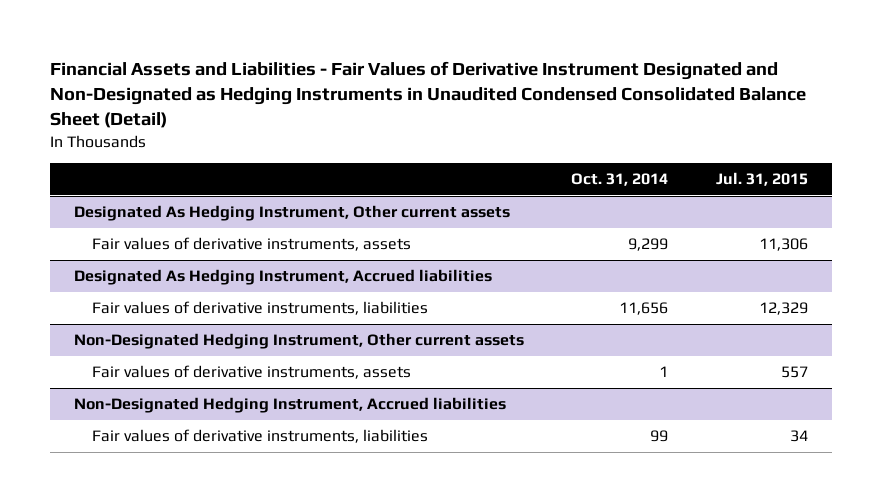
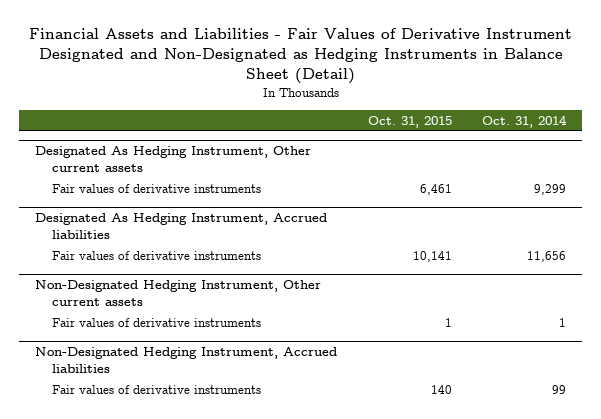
- Financial Assets and Liabilities - Fair Values of Derivative Instrument Designated and Non-Designated as Hedging Instruments in Unaudited Condensed Consolidated Balance Sheet (Detail)
+ Financial Assets and Liabilities - Fair Values of Derivative Instrument Designated and Non-Designated as Hedging Instruments in Balance Sheet (Detail)
- | Oct. 31, 2014 | Jul. 31, 2015
+ | Oct. 31, 2015 | Oct. 31, 2014
@ Designated As Hedging Instrument, Other current assets
- Fair values of derivative instruments, assets | 9,299 | 11,306
+ Fair values of derivative instruments | 6,461 | 9,299
@ Designated As Hedging Instrument, Accrued liabilities
- Fair values of derivative instruments, liabilities | 11,656 | 12,329
+ Fair values of derivative instruments | 10,141 | 11,656
@ Non-Designated Hedging Instrument, Other current assets
- Fair values of derivative instruments, assets | 1 | 557
+ Fair values of derivative instruments | 1 | 1
@ Non-Designated Hedging Instrument, Accrued liabilities
- Fair values of derivative instruments, liabilities | 99 | 34
+ Fair values of derivative instruments | 140 | 99

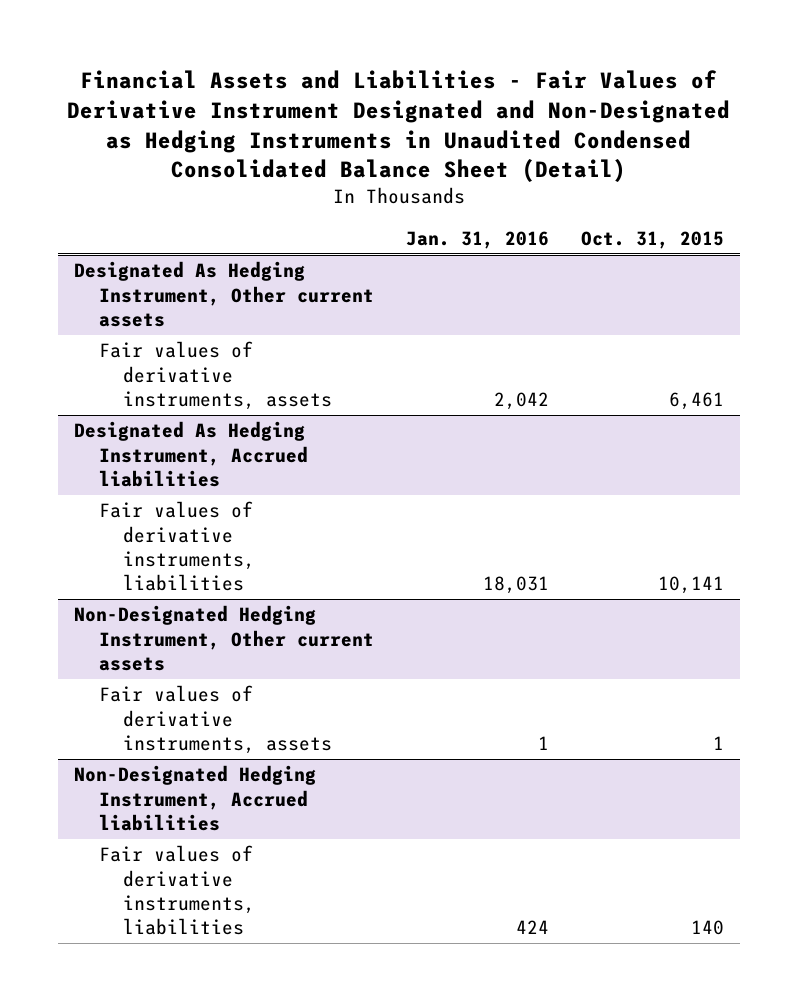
- Financial Assets and Liabilities - Fair Values of Derivative Instrument Designated and Non-Designated as Hedging Instruments in Balance Sheet (Detail)
+ Financial Assets and Liabilities - Fair Values of Derivative Instrument Designated and Non-Designated as Hedging Instruments in Unaudited Condensed Consolidated Balance Sheet (Detail)
- | Oct. 31, 2015 | Oct. 31, 2014
+ | Jan. 31, 2016 | Oct. 31, 2015
@ Designated As Hedging Instrument, Other current assets
- Fair values of derivative instruments | 6,461 | 9,299
+ Fair values of derivative instruments, assets | 2,042 | 6,461
@ Designated As Hedging Instrument, Accrued liabilities
- Fair values of derivative instruments | 10,141 | 11,656
+ Fair values of derivative instruments, liabilities | 18,031 | 10,141
@ Non-Designated Hedging Instrument, Other current assets
- Fair values of derivative instruments | 1 | 1
+ Fair values of derivative instruments, assets | 1 | 1
@ Non-Designated Hedging Instrument, Accrued liabilities
- Fair values of derivative instruments | 140 | 99
+ Fair values of derivative instruments, liabilities | 424 | 140

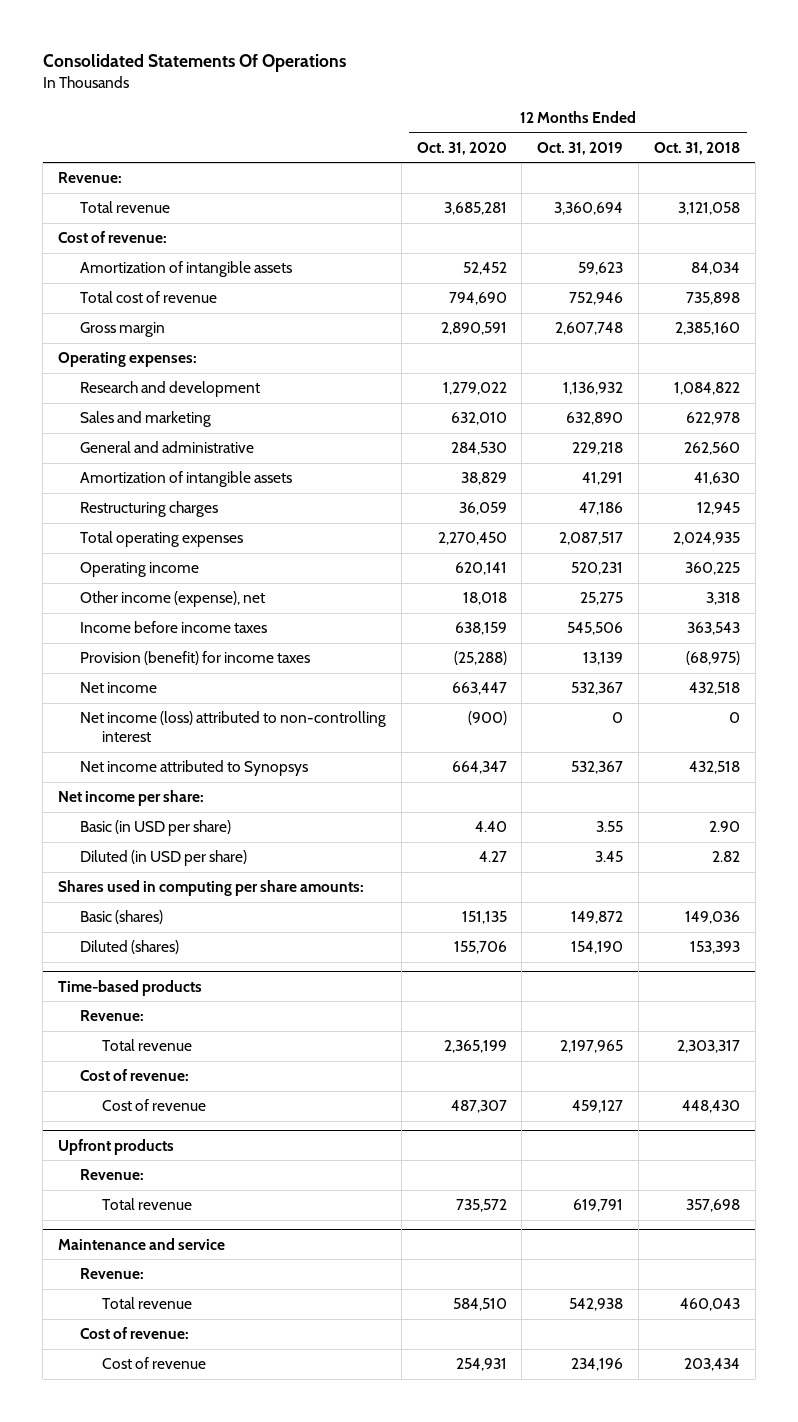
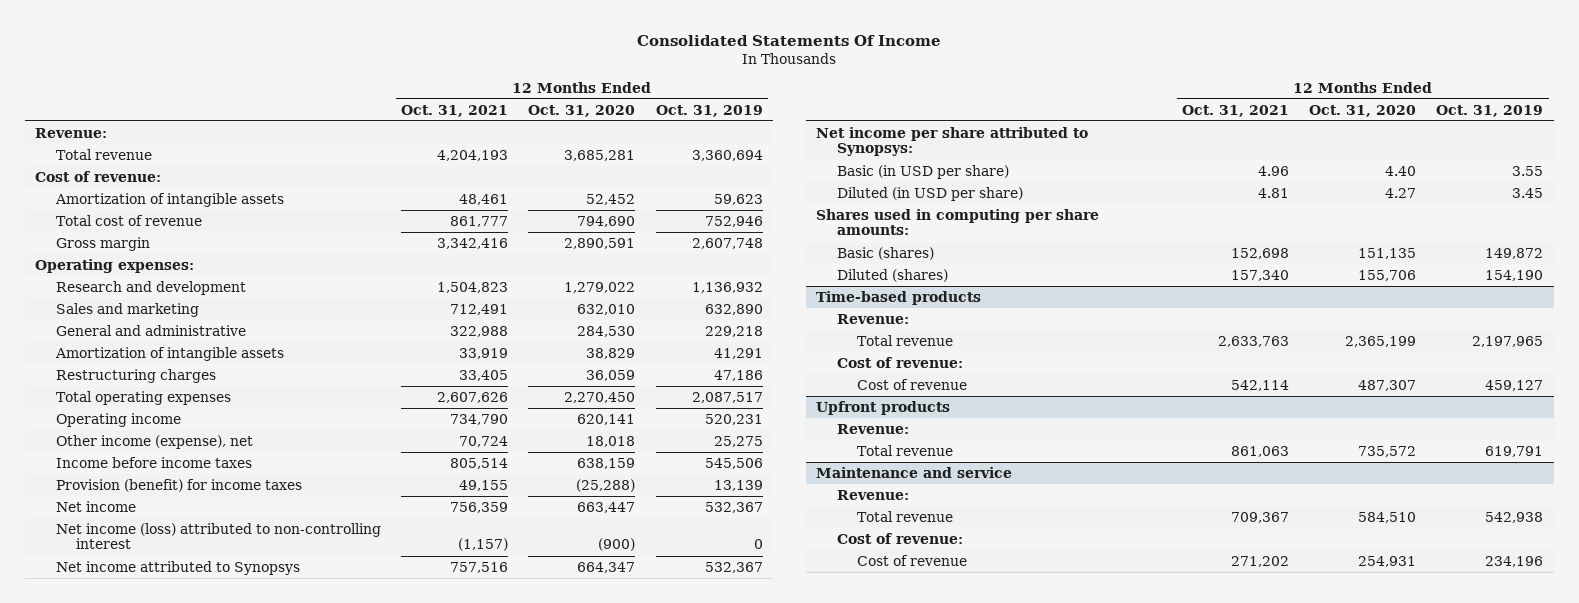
- Consolidated Statements Of Operations
+ Consolidated Statements Of Income
- | 12 Months Ended Oct. 31, 2020 | 12 Months Ended Oct. 31, 2019 | 12 Months Ended Oct. 31, 2018
+ | 12 Months Ended Oct. 31, 2021 | 12 Months Ended Oct. 31, 2020 | 12 Months Ended Oct. 31, 2019
- Net income per share:
+ Net income per share attributed to Synopsys:

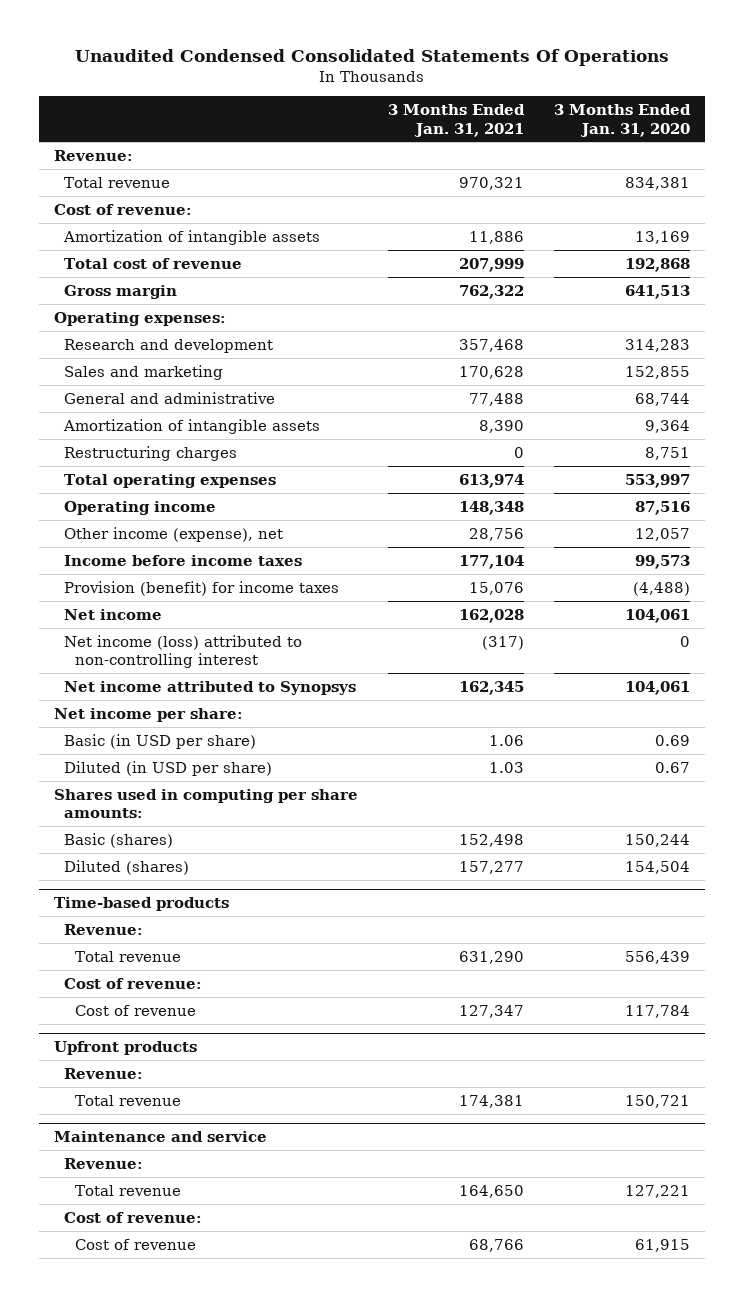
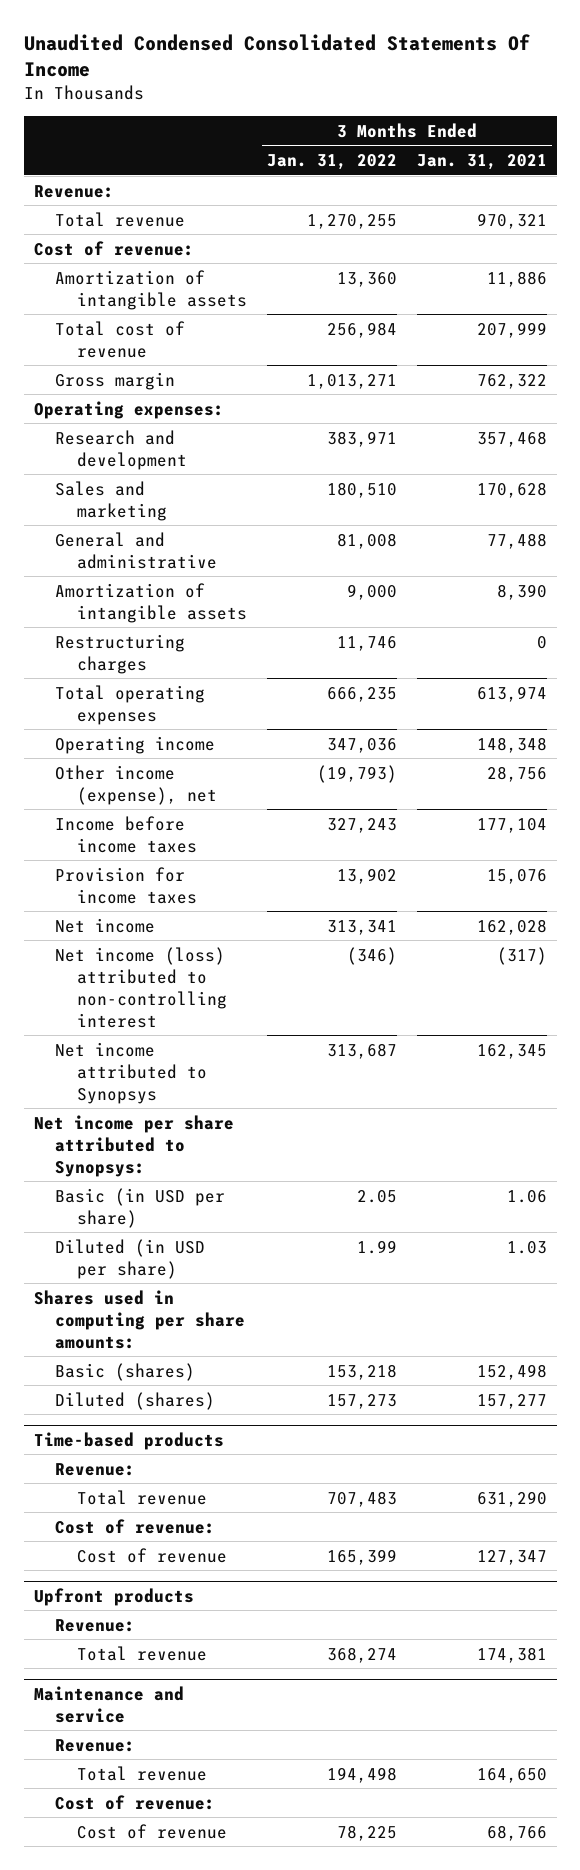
- Unaudited Condensed Consolidated Statements Of Operations
+ Unaudited Condensed Consolidated Statements Of Income
- | 3 Months Ended Jan. 31, 2021 | 3 Months Ended Jan. 31, 2020
+ | 3 Months Ended Jan. 31, 2022 | 3 Months Ended Jan. 31, 2021
- Provision (benefit) for income taxes | 15,076 | (4,488)
+ Provision for income taxes | 13,902 | 15,076
- Net income per share:
+ Net income per share attributed to Synopsys:

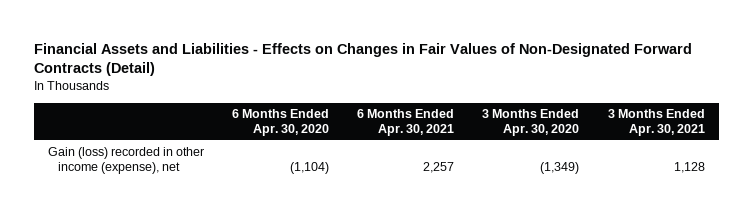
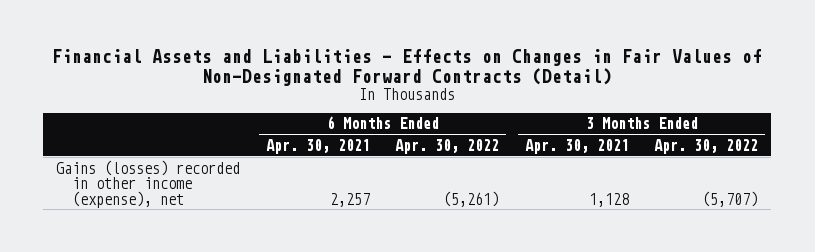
- | 6 Months Ended Apr. 30, 2020 | 6 Months Ended Apr. 30, 2021 | 3 Months Ended Apr. 30, 2020 | 3 Months Ended Apr. 30, 2021
+ | 6 Months Ended Apr. 30, 2021 | 6 Months Ended Apr. 30, 2022 | 3 Months Ended Apr. 30, 2021 | 3 Months Ended Apr. 30, 2022
- Gain (loss) recorded in other income (expense), net | (1,104) | 2,257 | (1,349) | 1,128
+ Gains (losses) recorded in other income (expense), net | 2,257 | (5,261) | 1,128 | (5,707)

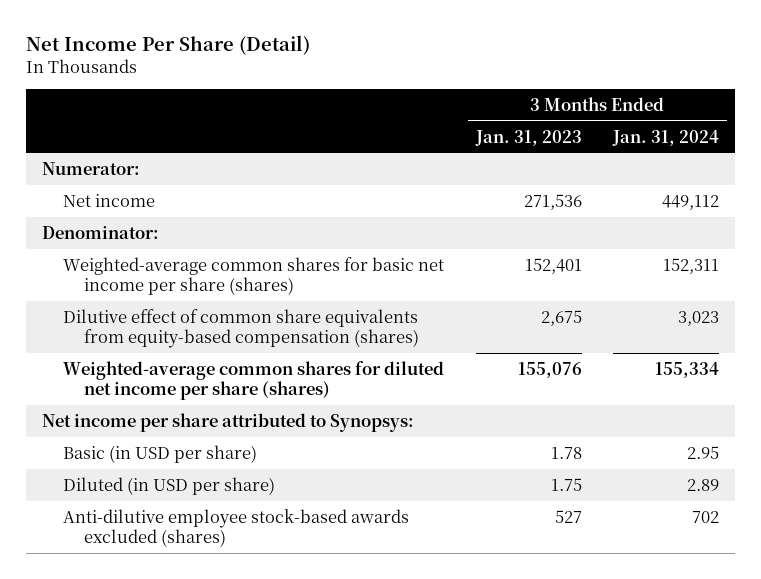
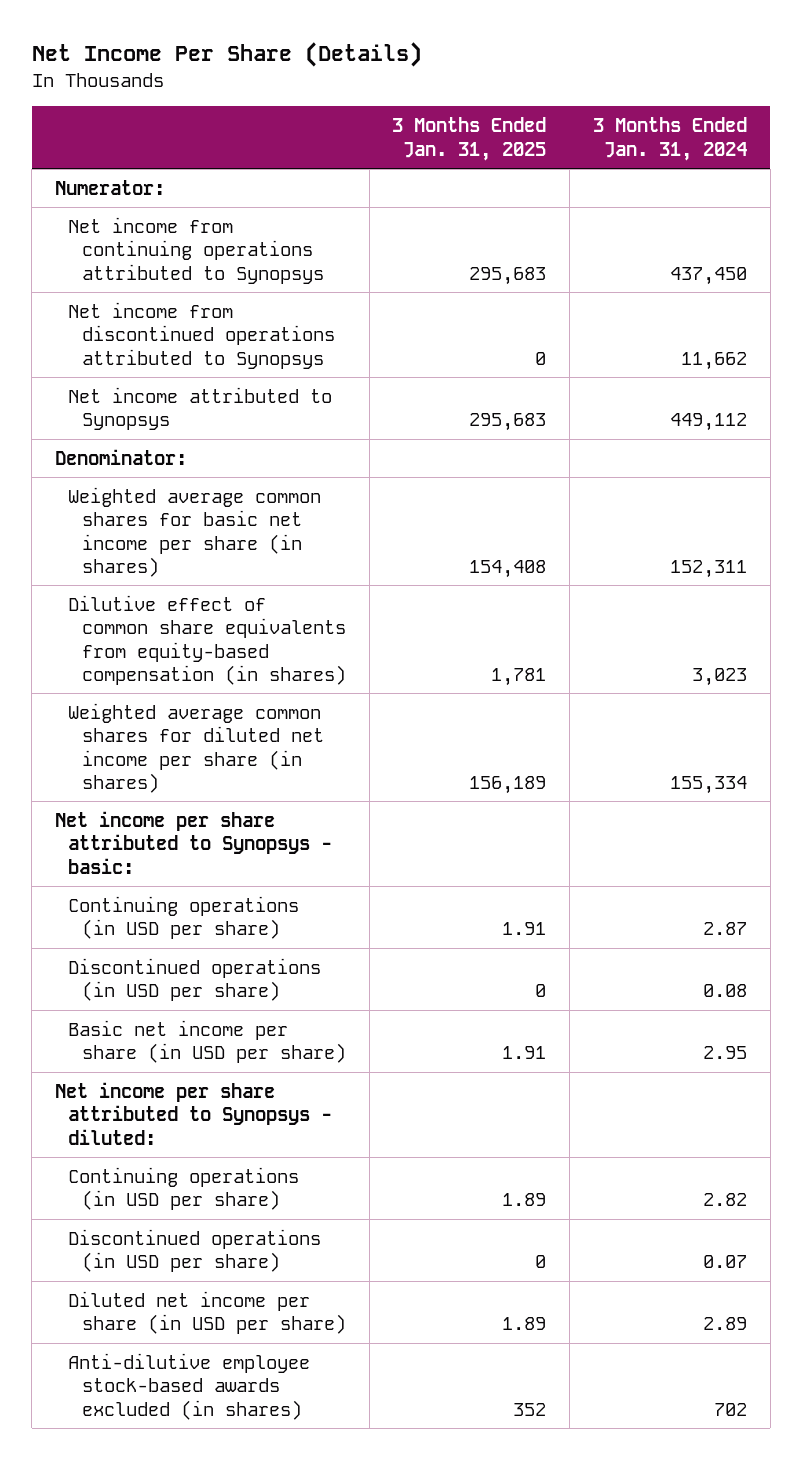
- Net Income Per Share (Detail)
+ Net Income Per Share (Details)
- | 3 Months Ended Jan. 31, 2023 | 3 Months Ended Jan. 31, 2024
+ | 3 Months Ended Jan. 31, 2025 | 3 Months Ended Jan. 31, 2024
- Net income | 271,536 | 449,112
+ Net income from continuing operations attributed to Synopsys | 295,683 | 437,450
+ Net income from discontinued operations attributed to Synopsys | 0 | 11,662
+ Net income attributed to Synopsys | 295,683 | 449,112
- Weighted-average common shares for basic net income per share (shares) | 152,401 | 152,311
- Dilutive effect of common share equivalents from equity-based compensation (shares) | 2,675 | 3,023
- Weighted-average common shares for diluted net income per share (shares) | 155,076 | 155,334
- Net income per share attributed to Synopsys:
- Basic (in USD per share) | 1.78 | 2.95
- Diluted (in USD per share) | 1.75 | 2.89
- Anti-dilutive employee stock-based awards excluded (shares) | 527 | 702
+ Weighted average common shares for basic net income per share (in shares) | 154,408 | 152,311
+ Dilutive effect of common share equivalents from equity-based compensation (in shares) | 1,781 | 3,023
+ Weighted average common shares for diluted net income per share (in shares) | 156,189 | 155,334
+ Net income per share attributed to Synopsys - basic:
+ Continuing operations (in USD per share) | 1.91 | 2.87
+ Discontinued operations (in USD per share) | 0 | 0.08
+ Basic net income per share (in USD per share) | 1.91 | 2.95
+ Net income per share attributed to Synopsys - diluted:
+ Continuing operations (in USD per share) | 1.89 | 2.82
+ Discontinued operations (in USD per share) | 0 | 0.07
+ Diluted net income per share (in USD per share) | 1.89 | 2.89
+ Anti-dilutive employee stock-based awards excluded (in shares) | 352 | 702

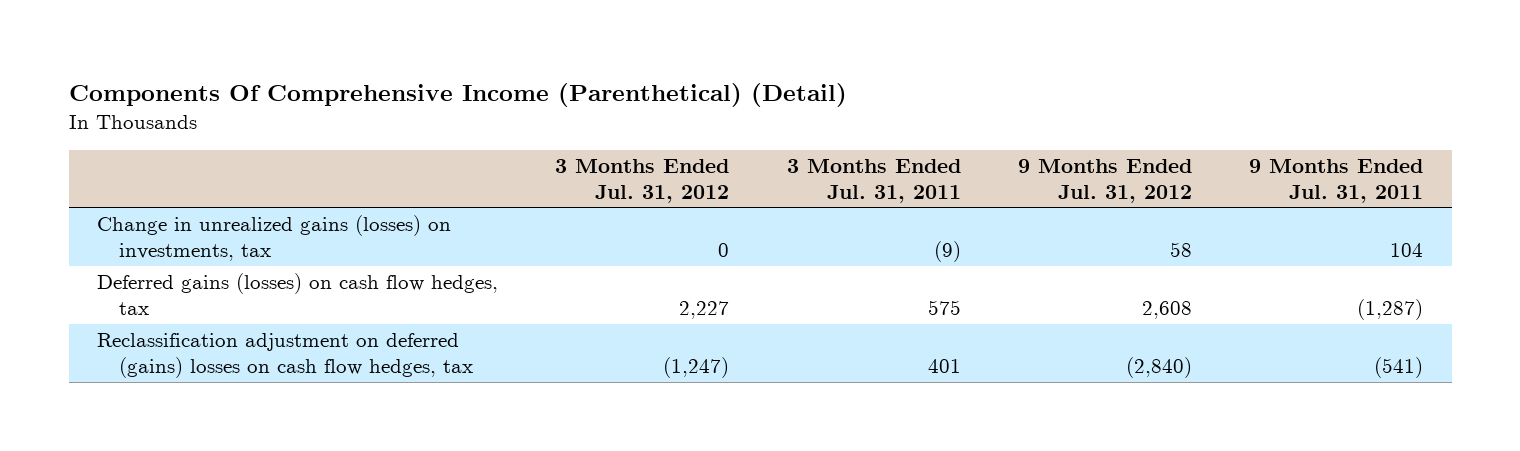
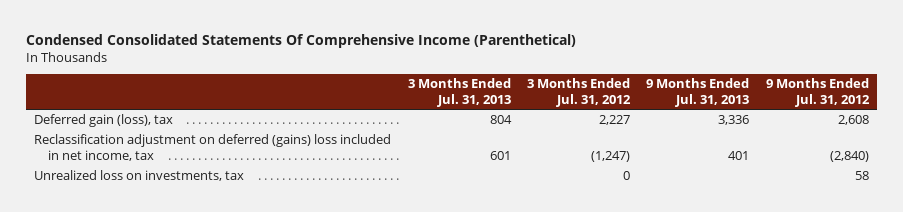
- Components Of Comprehensive Income (Parenthetical) (Detail)
+ Condensed Consolidated Statements Of Comprehensive Income (Parenthetical)
- | 3 Months Ended Jul. 31, 2012 | 3 Months Ended Jul. 31, 2011 | 9 Months Ended Jul. 31, 2012 | 9 Months Ended Jul. 31, 2011
+ | 3 Months Ended Jul. 31, 2013 | 3 Months Ended Jul. 31, 2012 | 9 Months Ended Jul. 31, 2013 | 9 Months Ended Jul. 31, 2012
- Change in unrealized gains (losses) on investments, tax | 0 | (9) | 58 | 104
- Deferred gains (losses) on cash flow hedges, tax | 2,227 | 575 | 2,608 | (1,287)
- Reclassification adjustment on deferred (gains) losses on cash flow hedges, tax | (1,247) | 401 | (2,840) | (541)
+ Deferred gain (loss), tax | 804 | 2,227 | 3,336 | 2,608
+ Reclassification adjustment on deferred (gains) loss included in net income, tax | 601 | (1,247) | 401 | (2,840)
+ Unrealized loss on investments, tax | | 0 | | 58

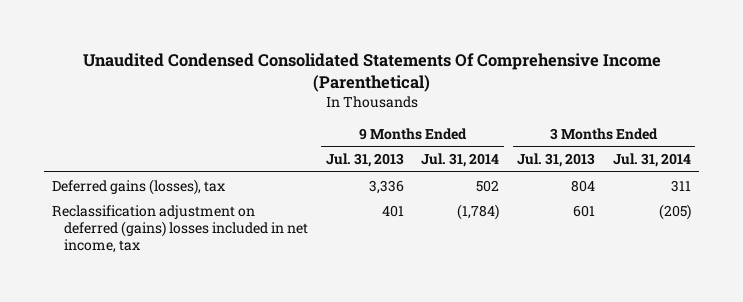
- Condensed Consolidated Statements Of Comprehensive Income (Parenthetical)
+ Unaudited Condensed Consolidated Statements Of Comprehensive Income (Parenthetical)
- | 3 Months Ended Jul. 31, 2013 | 3 Months Ended Jul. 31, 2012 | 9 Months Ended Jul. 31, 2013 | 9 Months Ended Jul. 31, 2012
+ | 9 Months Ended Jul. 31, 2013 | 9 Months Ended Jul. 31, 2014 | 3 Months Ended Jul. 31, 2013 | 3 Months Ended Jul. 31, 2014
- Deferred gain (loss), tax | 804 | 2,227 | 3,336 | 2,608
- Reclassification adjustment on deferred (gains) loss included in net income, tax | 601 | (1,247) | 401 | (2,840)
- Unrealized loss on investments, tax | | 0 | | 58
+ Deferred gains (losses), tax | 3,336 | 502 | 804 | 311
+ Reclassification adjustment on deferred (gains) losses included in net income, tax | 401 | (1,784) | 601 | (205)

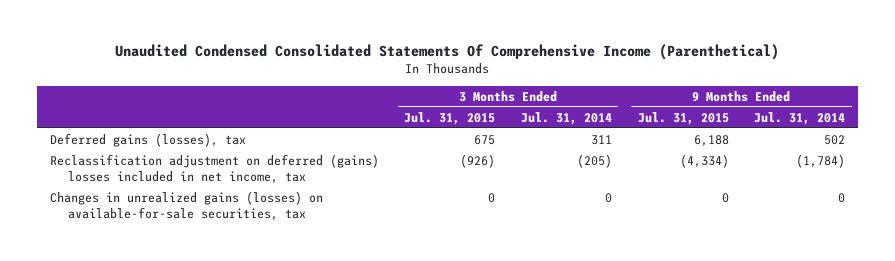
- | 9 Months Ended Jul. 31, 2013 | 9 Months Ended Jul. 31, 2014 | 3 Months Ended Jul. 31, 2013 | 3 Months Ended Jul. 31, 2014
+ | 3 Months Ended Jul. 31, 2015 | 3 Months Ended Jul. 31, 2014 | 9 Months Ended Jul. 31, 2015 | 9 Months Ended Jul. 31, 2014
+ Changes in unrealized gains (losses) on available-for-sale securities, tax | 0 | 0 | 0 | 0

